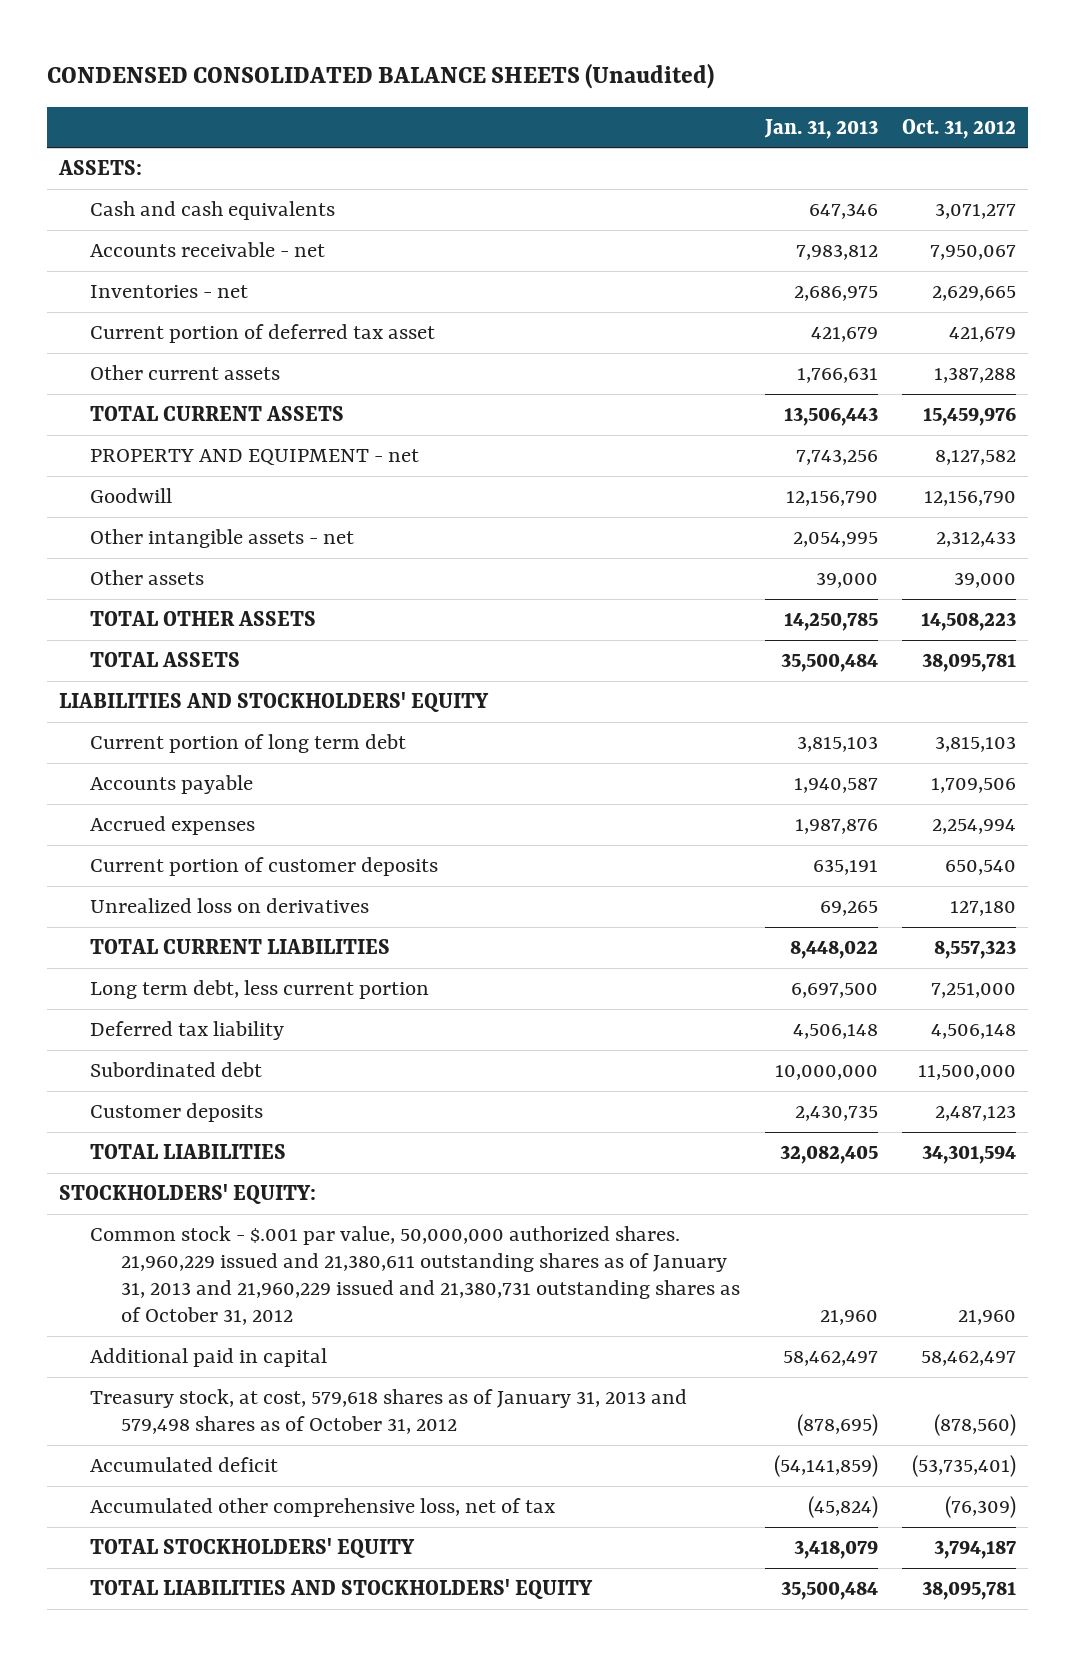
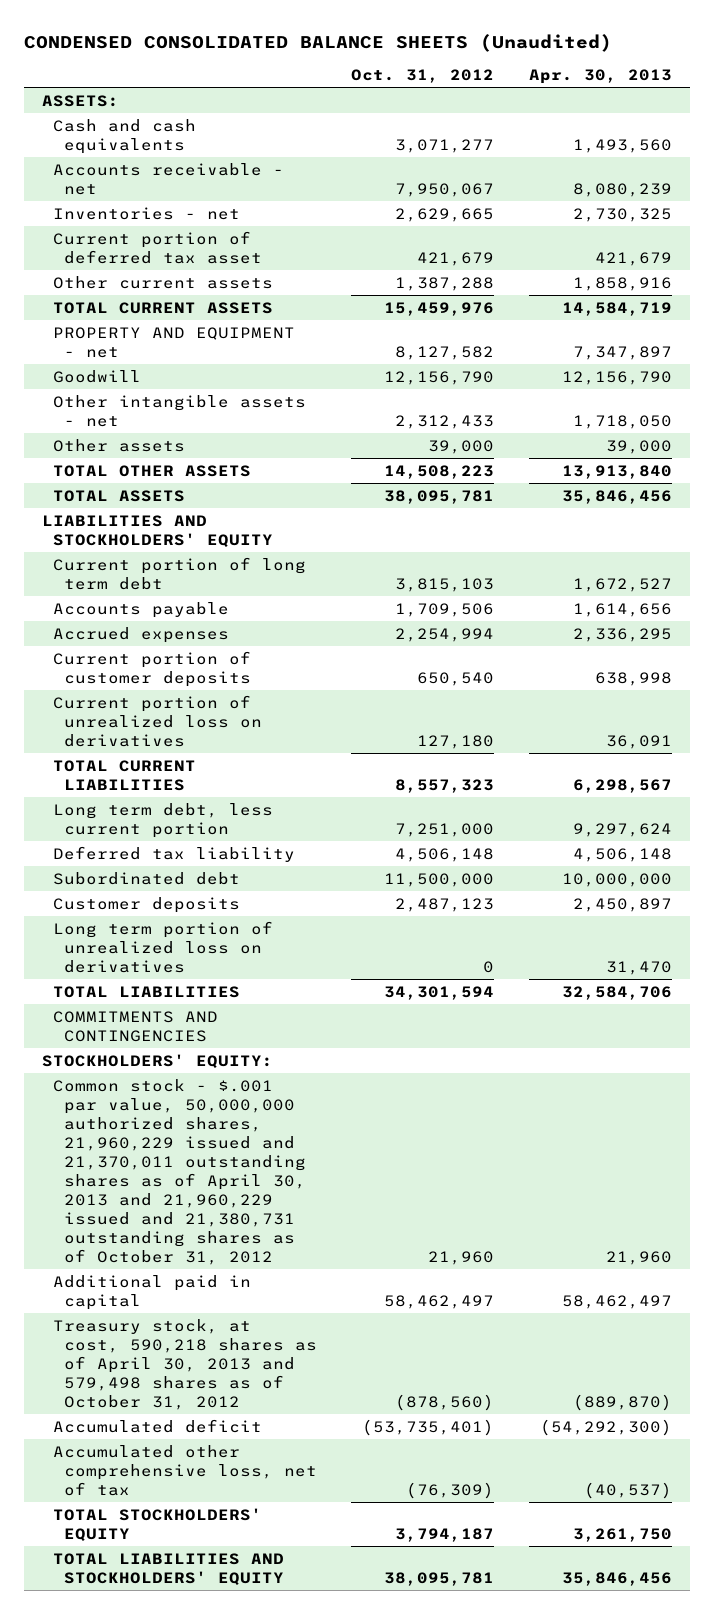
- | Jan. 31, 2013 | Oct. 31, 2012
+ | Oct. 31, 2012 | Apr. 30, 2013
- Unrealized loss on derivatives | 69,265 | 127,180
+ Current portion of unrealized loss on derivatives | 127,180 | 36,091
+ Long term portion of unrealized loss on derivatives | 0 | 31,470
+ COMMITMENTS AND CONTINGENCIES
- Common stock - $.001 par value, 50,000,000 authorized shares. 21,960,229 issued and 21,380,611 outstanding shares as of January 31, 2013 and 21,960,229 issued and 21,380,731 outstanding shares as of October 31, 2012 | 21,960 | 21,960
+ Common stock - $.001 par value, 50,000,000 authorized shares, 21,960,229 issued and 21,370,011 outstanding shares as of April 30, 2013 and 21,960,229 issued and 21,380,731 outstanding shares as of October 31, 2012 | 21,960 | 21,960
- Treasury stock, at cost, 579,618 shares as of January 31, 2013 and 579,498 shares as of October 31, 2012 | (878,695) | (878,560)
+ Treasury stock, at cost, 590,218 shares as of April 30, 2013 and 579,498 shares as of October 31, 2012 | (878,560) | (889,870)

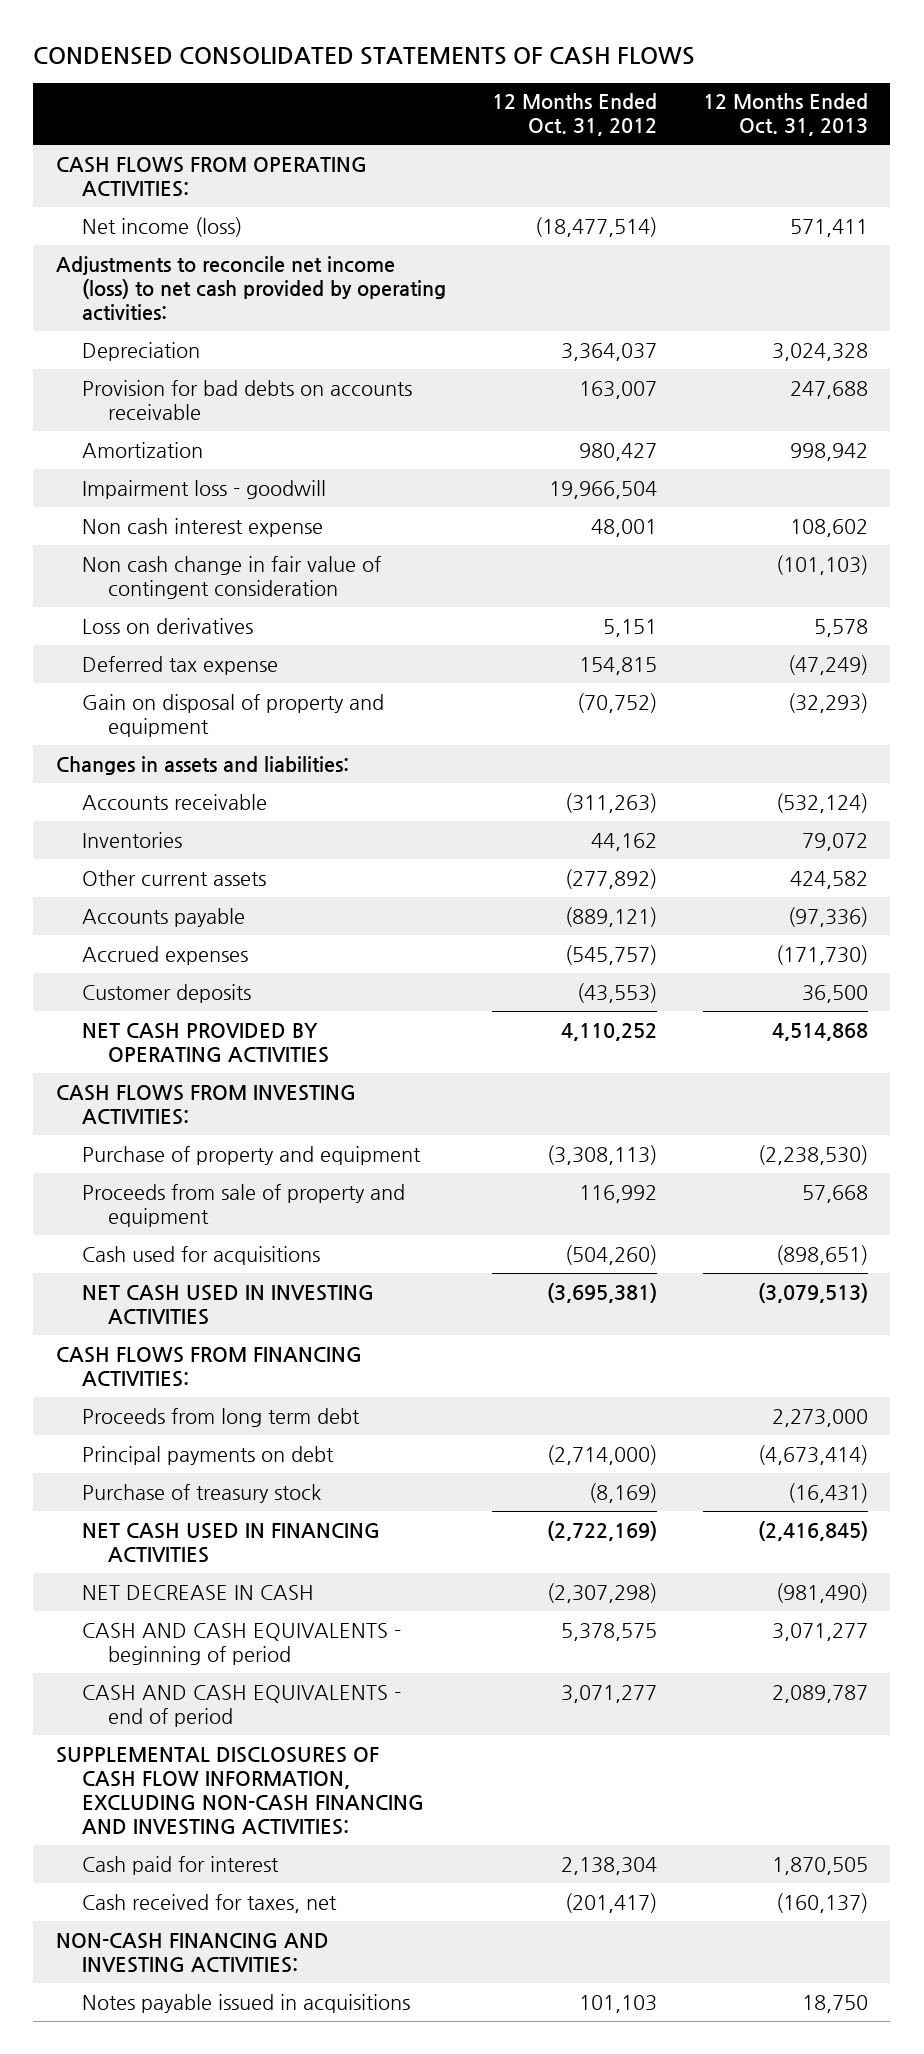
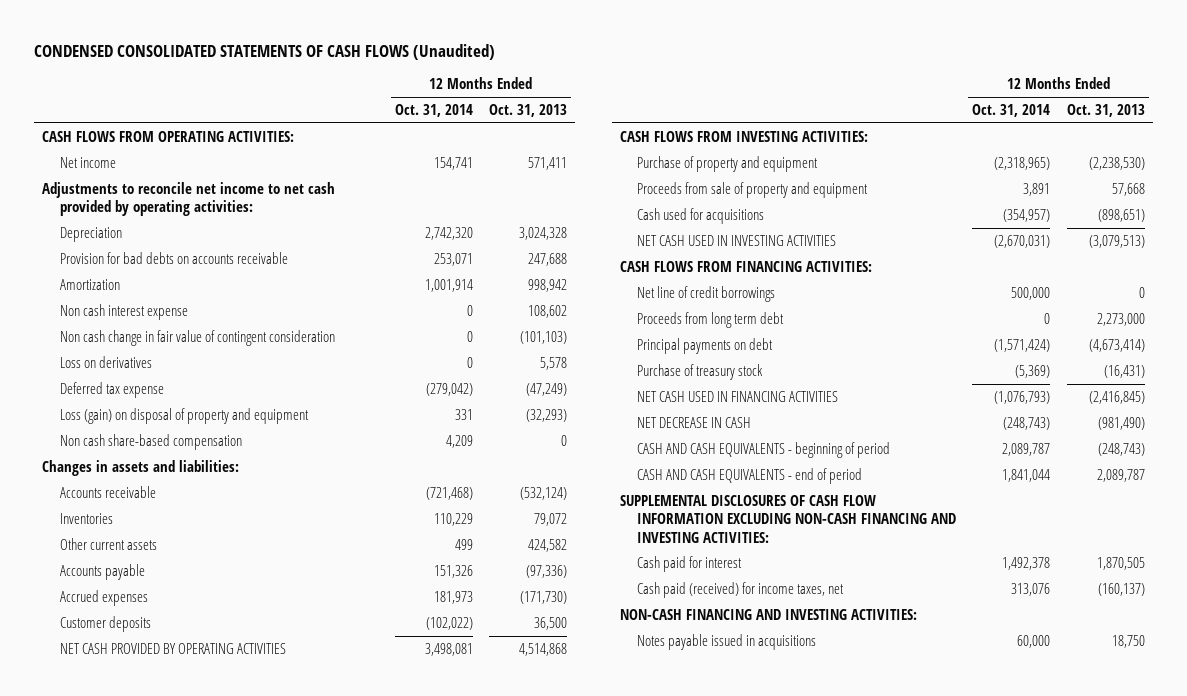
- CONDENSED CONSOLIDATED STATEMENTS OF CASH FLOWS
+ CONDENSED CONSOLIDATED STATEMENTS OF CASH FLOWS (Unaudited)
- | 12 Months Ended Oct. 31, 2012 | 12 Months Ended Oct. 31, 2013
+ | 12 Months Ended Oct. 31, 2014 | 12 Months Ended Oct. 31, 2013
- Net income (loss) | (18,477,514) | 571,411
- Adjustments to reconcile net income (loss) to net cash provided by operating activities:
+ Net income | 154,741 | 571,411
+ Adjustments to reconcile net income to net cash provided by operating activities:
- Impairment loss - goodwill | 19,966,504 |
- Gain on disposal of property and equipment | (70,752) | (32,293)
+ Loss (gain) on disposal of property and equipment | 331 | (32,293)
+ Non cash share-based compensation | 4,209 | 0
+ Net line of credit borrowings | 500,000 | 0
- CASH AND CASH EQUIVALENTS - beginning of period | 5,378,575 | 3,071,277
+ CASH AND CASH EQUIVALENTS - beginning of period | 2,089,787 | (248,743)
- SUPPLEMENTAL DISCLOSURES OF CASH FLOW INFORMATION, EXCLUDING NON-CASH FINANCING AND INVESTING ACTIVITIES:
+ SUPPLEMENTAL DISCLOSURES OF CASH FLOW INFORMATION EXCLUDING NON-CASH FINANCING AND INVESTING ACTIVITIES:
- Cash received for taxes, net | (201,417) | (160,137)
+ Cash paid (received) for income taxes, net | 313,076 | (160,137)

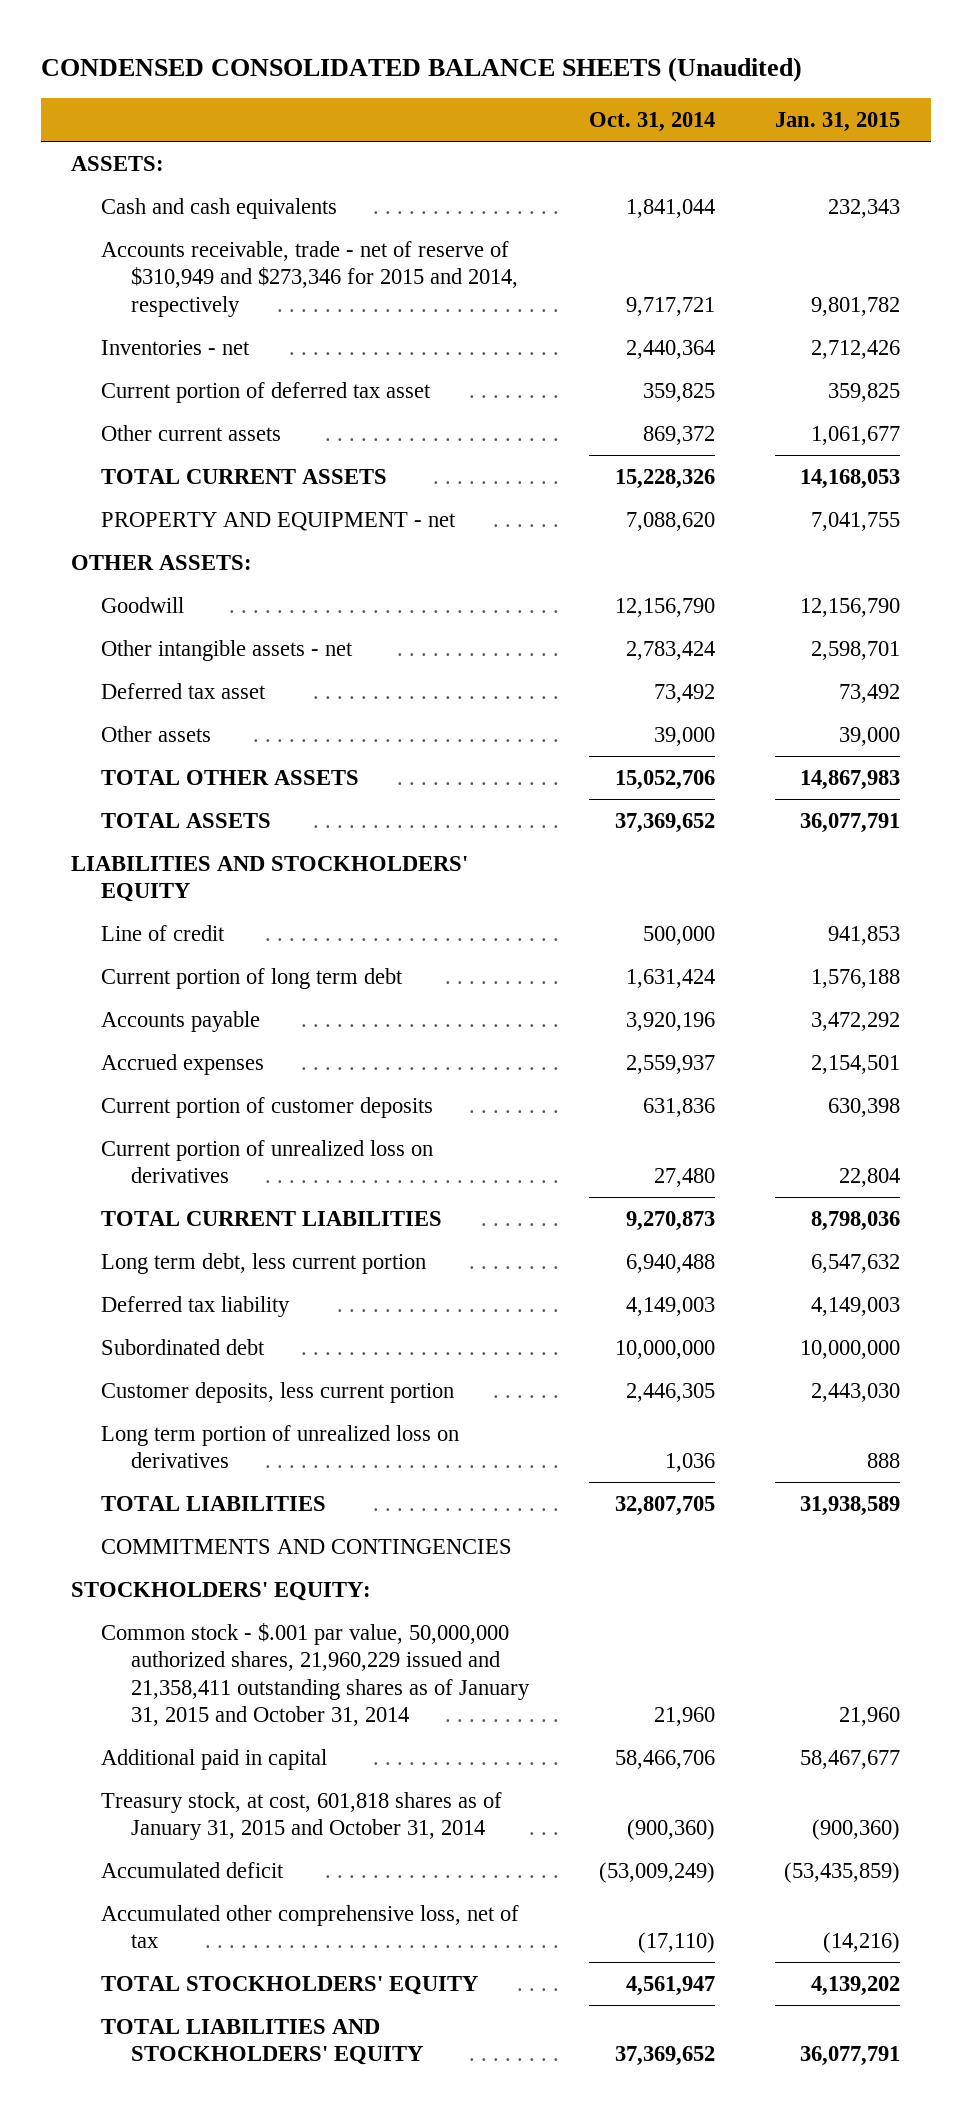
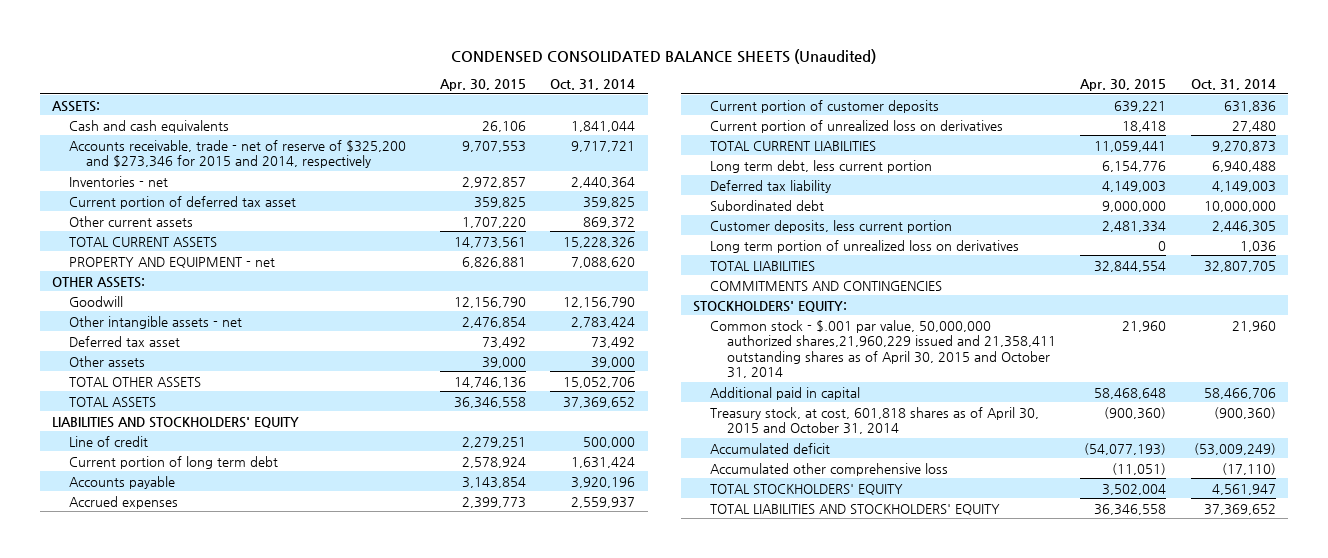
- | Oct. 31, 2014 | Jan. 31, 2015
+ | Apr. 30, 2015 | Oct. 31, 2014
- Accounts receivable, trade - net of reserve of $310,949 and $273,346 for 2015 and 2014, respectively | 9,717,721 | 9,801,782
+ Accounts receivable, trade - net of reserve of $325,200 and $273,346 for 2015 and 2014, respectively | 9,707,553 | 9,717,721
- Common stock - $.001 par value, 50,000,000 authorized shares, 21,960,229 issued and 21,358,411 outstanding shares as of January 31, 2015 and October 31, 2014 | 21,960 | 21,960
+ Common stock - $.001 par value, 50,000,000 authorized shares,21,960,229 issued and 21,358,411 outstanding shares as of April 30, 2015 and October 31, 2014 | 21,960 | 21,960
- Treasury stock, at cost, 601,818 shares as of January 31, 2015 and October 31, 2014 | (900,360) | (900,360)
+ Treasury stock, at cost, 601,818 shares as of April 30, 2015 and October 31, 2014 | (900,360) | (900,360)
- Accumulated other comprehensive loss, net of tax | (17,110) | (14,216)
+ Accumulated other comprehensive loss | (11,051) | (17,110)

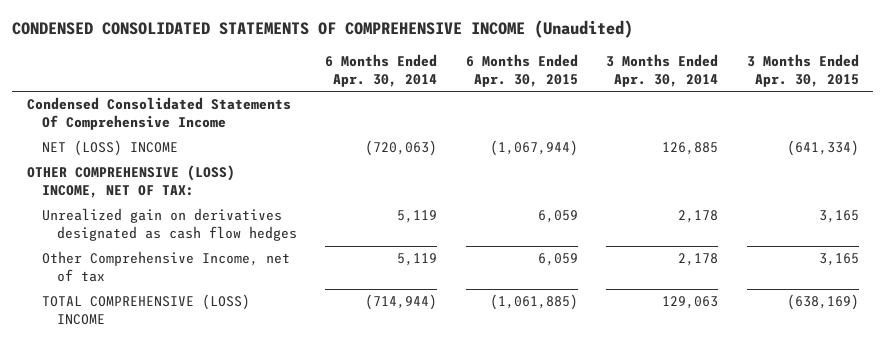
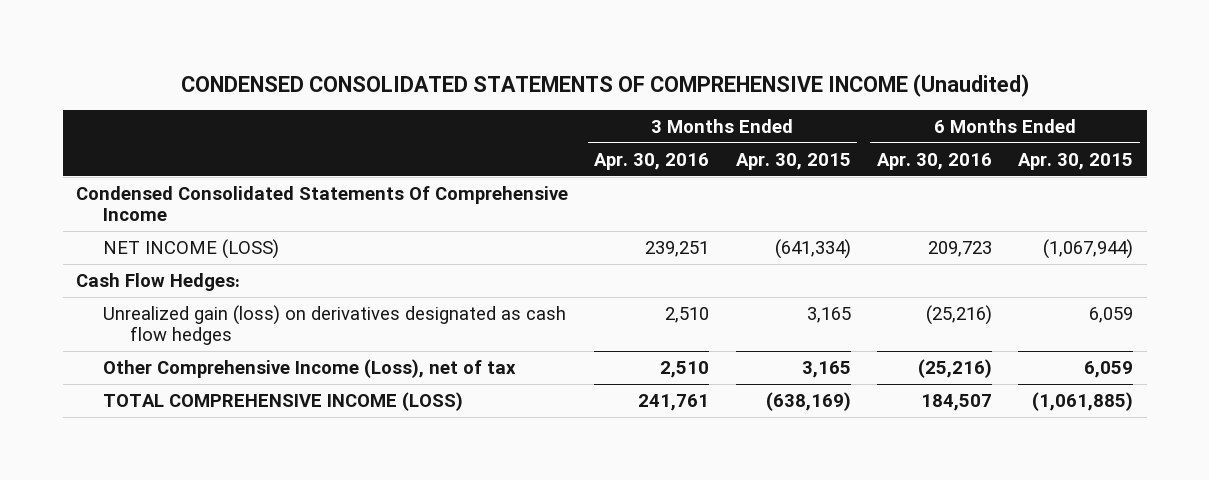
- | 6 Months Ended Apr. 30, 2014 | 6 Months Ended Apr. 30, 2015 | 3 Months Ended Apr. 30, 2014 | 3 Months Ended Apr. 30, 2015
+ | 3 Months Ended Apr. 30, 2016 | 3 Months Ended Apr. 30, 2015 | 6 Months Ended Apr. 30, 2016 | 6 Months Ended Apr. 30, 2015
- NET (LOSS) INCOME | (720,063) | (1,067,944) | 126,885 | (641,334)
- OTHER COMPREHENSIVE (LOSS) INCOME, NET OF TAX:
- Unrealized gain on derivatives designated as cash flow hedges | 5,119 | 6,059 | 2,178 | 3,165
- Other Comprehensive Income, net of tax | 5,119 | 6,059 | 2,178 | 3,165
- TOTAL COMPREHENSIVE (LOSS) INCOME | (714,944) | (1,061,885) | 129,063 | (638,169)
+ NET INCOME (LOSS) | 239,251 | (641,334) | 209,723 | (1,067,944)
+ Cash Flow Hedges:
+ Unrealized gain (loss) on derivatives designated as cash flow hedges | 2,510 | 3,165 | (25,216) | 6,059
+ Other Comprehensive Income (Loss), net of tax | 2,510 | 3,165 | (25,216) | 6,059
+ TOTAL COMPREHENSIVE INCOME (LOSS) | 241,761 | (638,169) | 184,507 | (1,061,885)

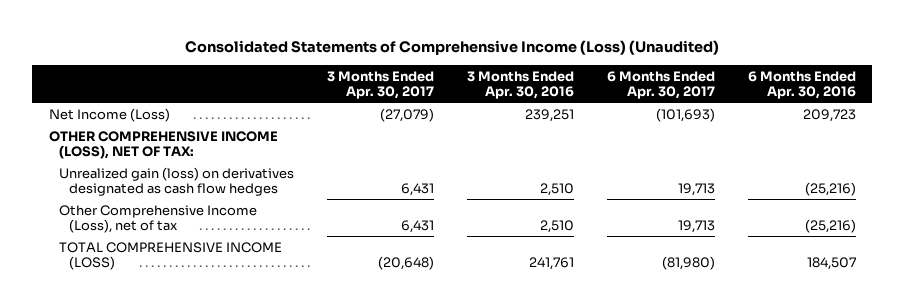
- CONDENSED CONSOLIDATED STATEMENTS OF COMPREHENSIVE INCOME (Unaudited)
+ Consolidated Statements of Comprehensive Income (Loss) (Unaudited)
- | 3 Months Ended Apr. 30, 2016 | 3 Months Ended Apr. 30, 2015 | 6 Months Ended Apr. 30, 2016 | 6 Months Ended Apr. 30, 2015
+ | 3 Months Ended Apr. 30, 2017 | 3 Months Ended Apr. 30, 2016 | 6 Months Ended Apr. 30, 2017 | 6 Months Ended Apr. 30, 2016
- Condensed Consolidated Statements Of Comprehensive Income
- NET INCOME (LOSS) | 239,251 | (641,334) | 209,723 | (1,067,944)
- Cash Flow Hedges:
+ Net Income (Loss) | (27,079) | 239,251 | (101,693) | 209,723
+ OTHER COMPREHENSIVE INCOME (LOSS), NET OF TAX:

